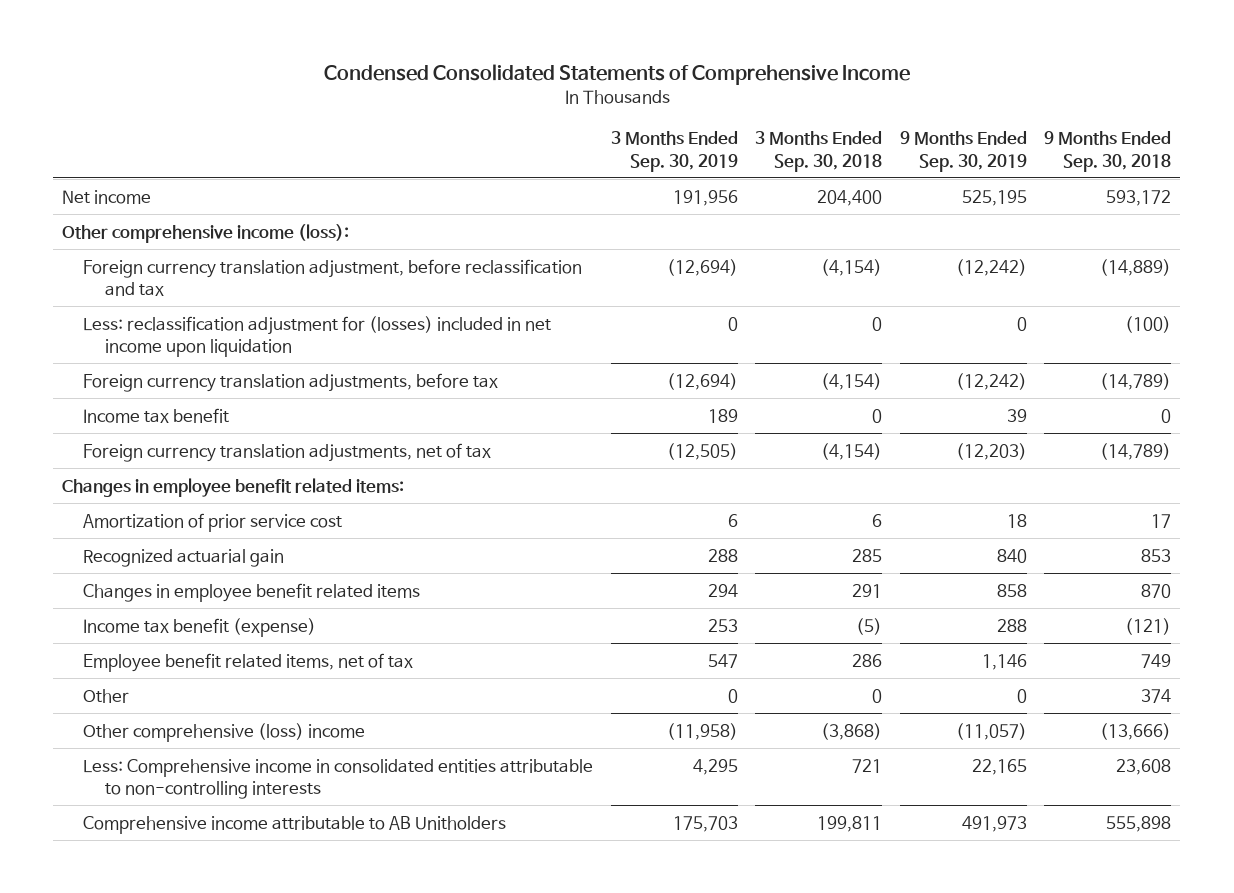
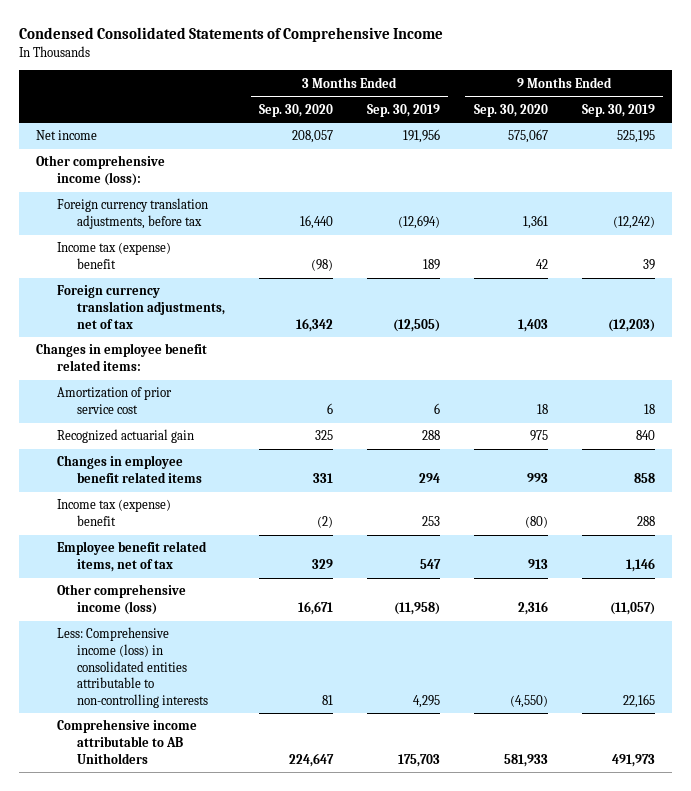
- | 3 Months Ended Sep. 30, 2019 | 3 Months Ended Sep. 30, 2018 | 9 Months Ended Sep. 30, 2019 | 9 Months Ended Sep. 30, 2018
+ | 3 Months Ended Sep. 30, 2020 | 3 Months Ended Sep. 30, 2019 | 9 Months Ended Sep. 30, 2020 | 9 Months Ended Sep. 30, 2019
- Foreign currency translation adjustment, before reclassification and tax | (12,694) | (4,154) | (12,242) | (14,889)
- Less: reclassification adjustment for (losses) included in net income upon liquidation | 0 | 0 | 0 | (100)
- Income tax benefit | 189 | 0 | 39 | 0
+ Income tax (expense) benefit | (98) | 189 | 42 | 39
- Income tax benefit (expense) | 253 | (5) | 288 | (121)
+ Income tax (expense) benefit | (2) | 253 | (80) | 288
- Other | 0 | 0 | 0 | 374
- Other comprehensive (loss) income | (11,958) | (3,868) | (11,057) | (13,666)
- Less: Comprehensive income in consolidated entities attributable to non-controlling interests | 4,295 | 721 | 22,165 | 23,608
+ Other comprehensive income (loss) | 16,671 | (11,958) | 2,316 | (11,057)
+ Less: Comprehensive income (loss) in consolidated entities attributable to non-controlling interests | 81 | 4,295 | (4,550) | 22,165

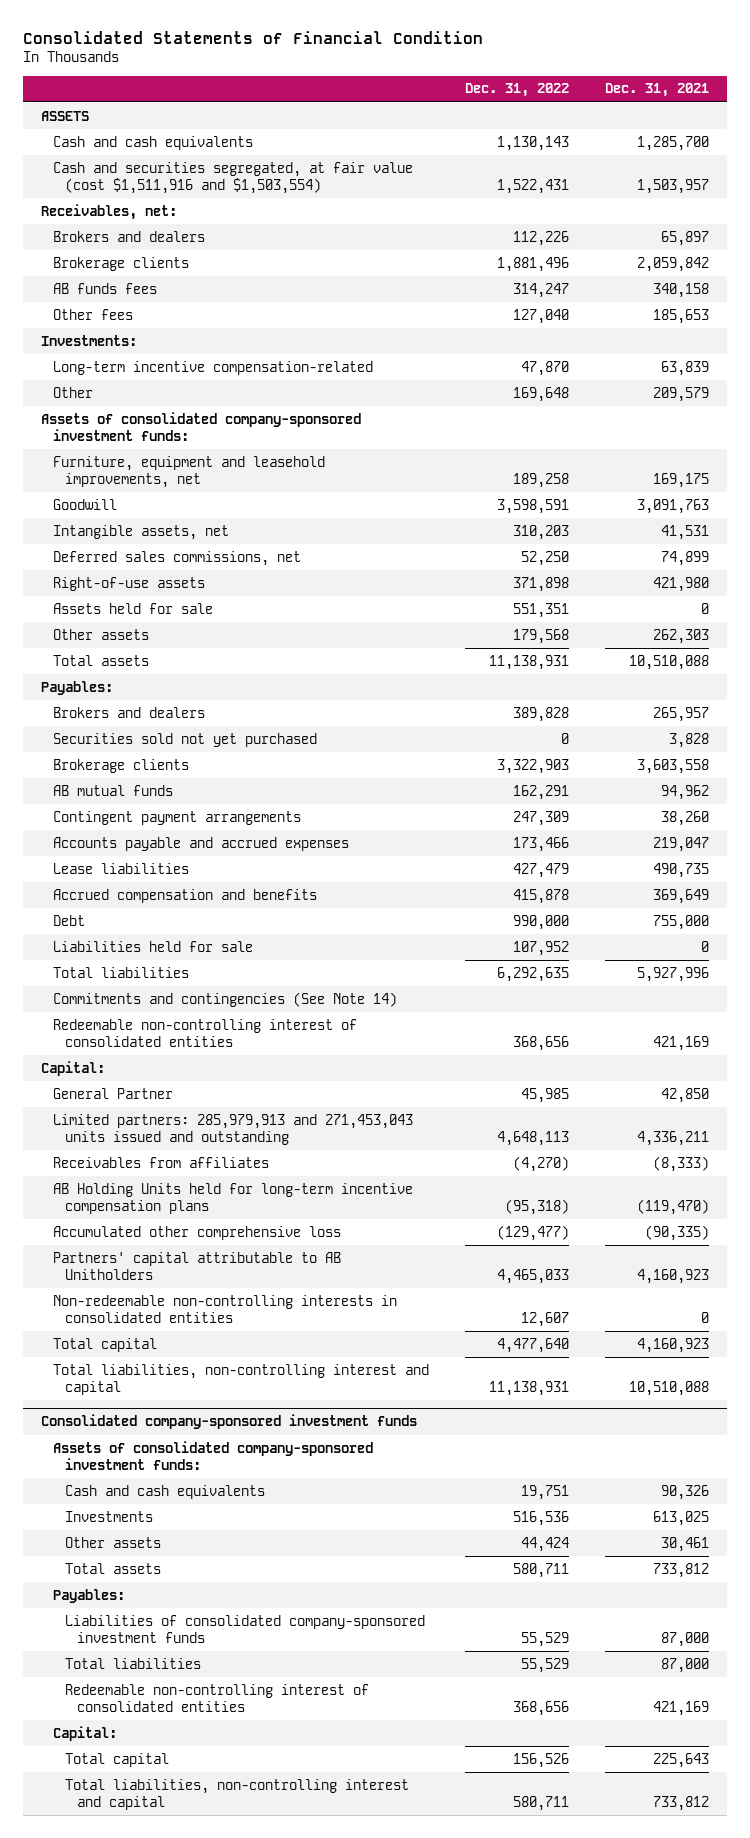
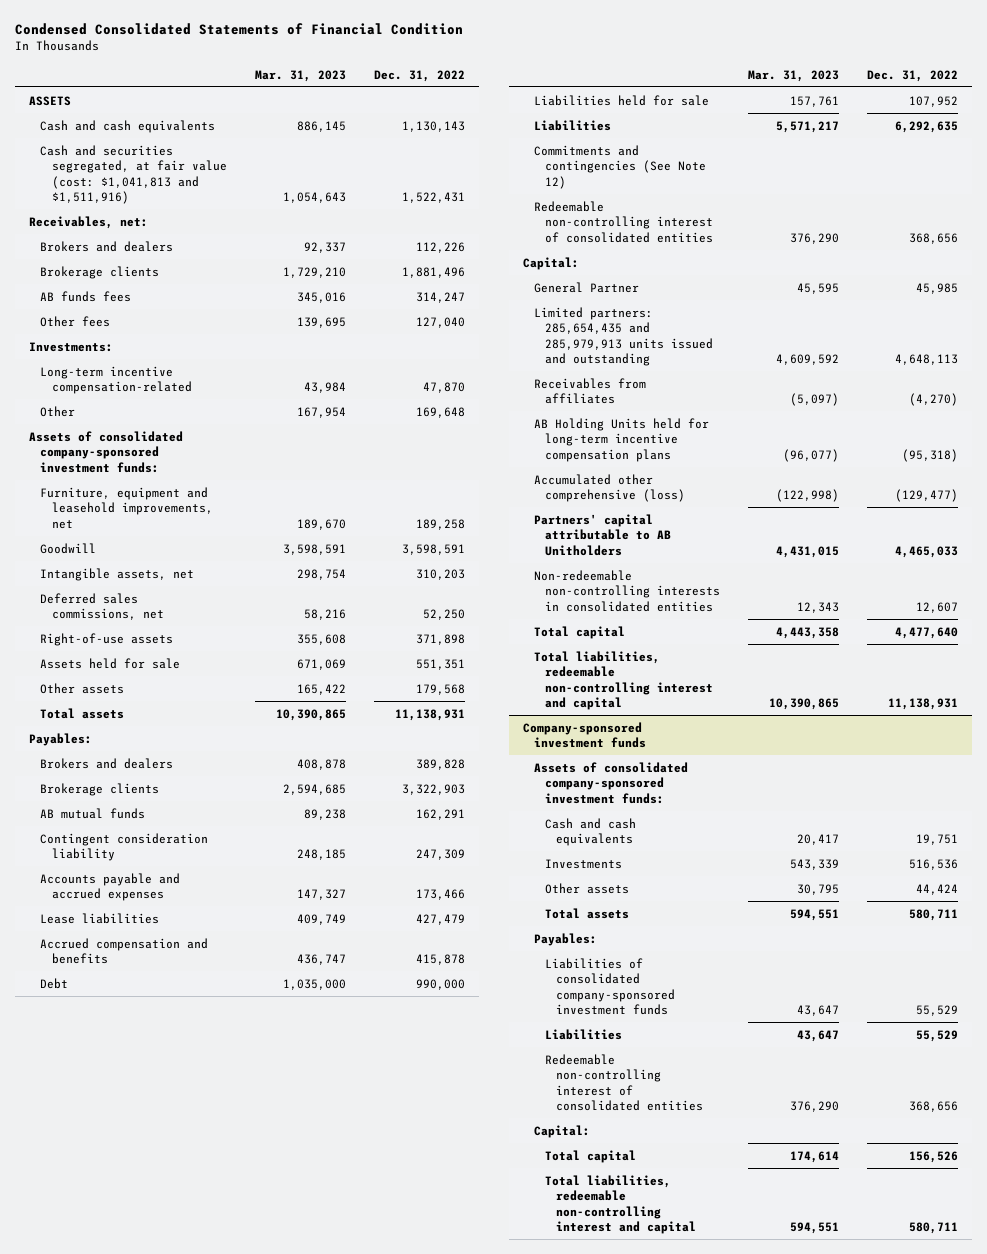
- Consolidated Statements of Financial Condition
+ Condensed Consolidated Statements of Financial Condition
- | Dec. 31, 2022 | Dec. 31, 2021
+ | Mar. 31, 2023 | Dec. 31, 2022
- Cash and securities segregated, at fair value (cost $1,511,916 and $1,503,554) | 1,522,431 | 1,503,957
+ Cash and securities segregated, at fair value (cost: $1,041,813 and $1,511,916) | 1,054,643 | 1,522,431
- Securities sold not yet purchased | 0 | 3,828
- Contingent payment arrangements | 247,309 | 38,260
+ Contingent consideration liability | 248,185 | 247,309
- Total liabilities | 6,292,635 | 5,927,996
- Commitments and contingencies (See Note 14)
+ Liabilities | 5,571,217 | 6,292,635
+ Commitments and contingencies (See Note 12)
- Limited partners: 285,979,913 and 271,453,043 units issued and outstanding | 4,648,113 | 4,336,211
+ Limited partners: 285,654,435 and 285,979,913 units issued and outstanding | 4,609,592 | 4,648,113
- Accumulated other comprehensive loss | (129,477) | (90,335)
+ Accumulated other comprehensive (loss) | (122,998) | (129,477)
- Total liabilities, non-controlling interest and capital | 11,138,931 | 10,510,088
- Consolidated company-sponsored investment funds
+ Total liabilities, redeemable non-controlling interest and capital | 10,390,865 | 11,138,931
+ Company-sponsored investment funds
- Total liabilities | 55,529 | 87,000
+ Liabilities | 43,647 | 55,529
- Total liabilities, non-controlling interest and capital | 580,711 | 733,812
+ Total liabilities, redeemable non-controlling interest and capital | 594,551 | 580,711

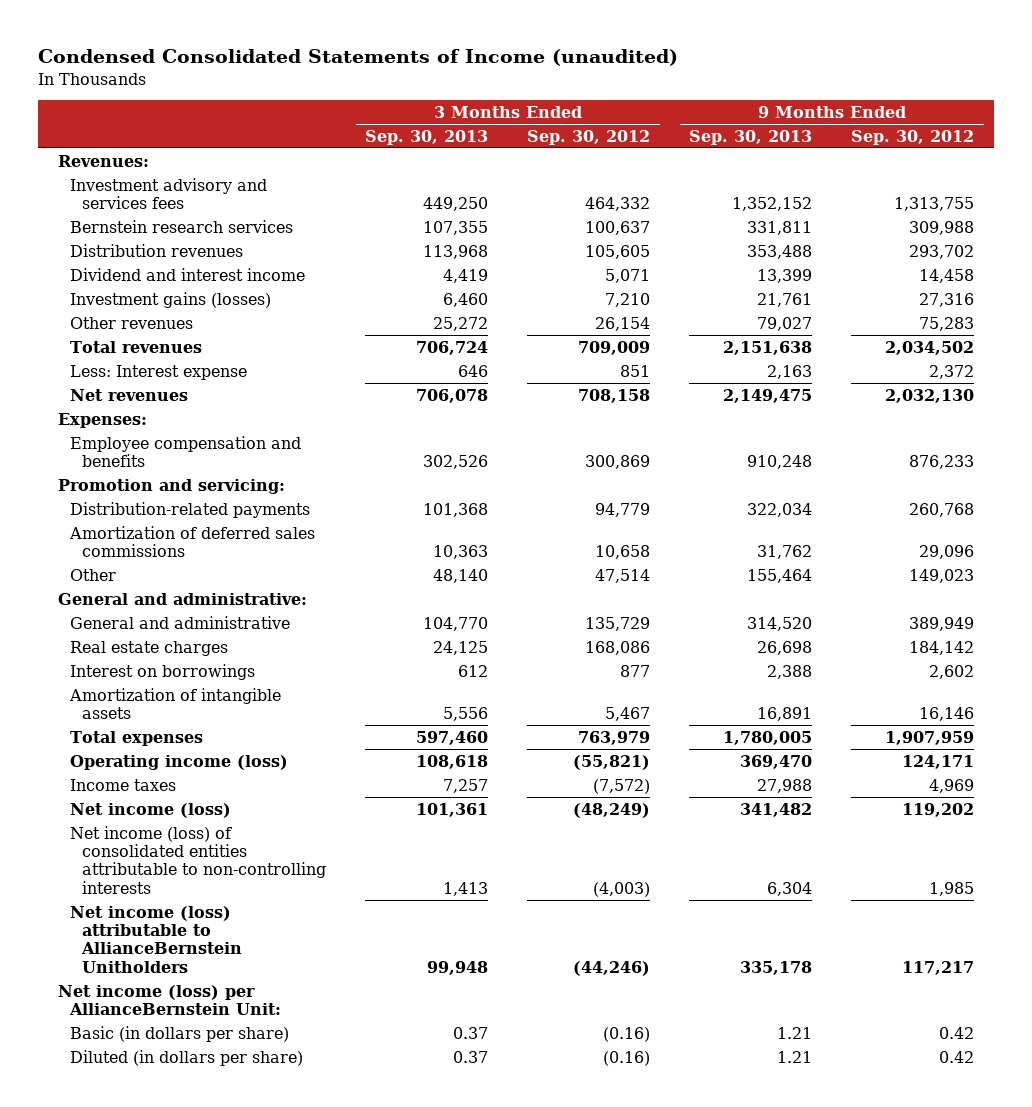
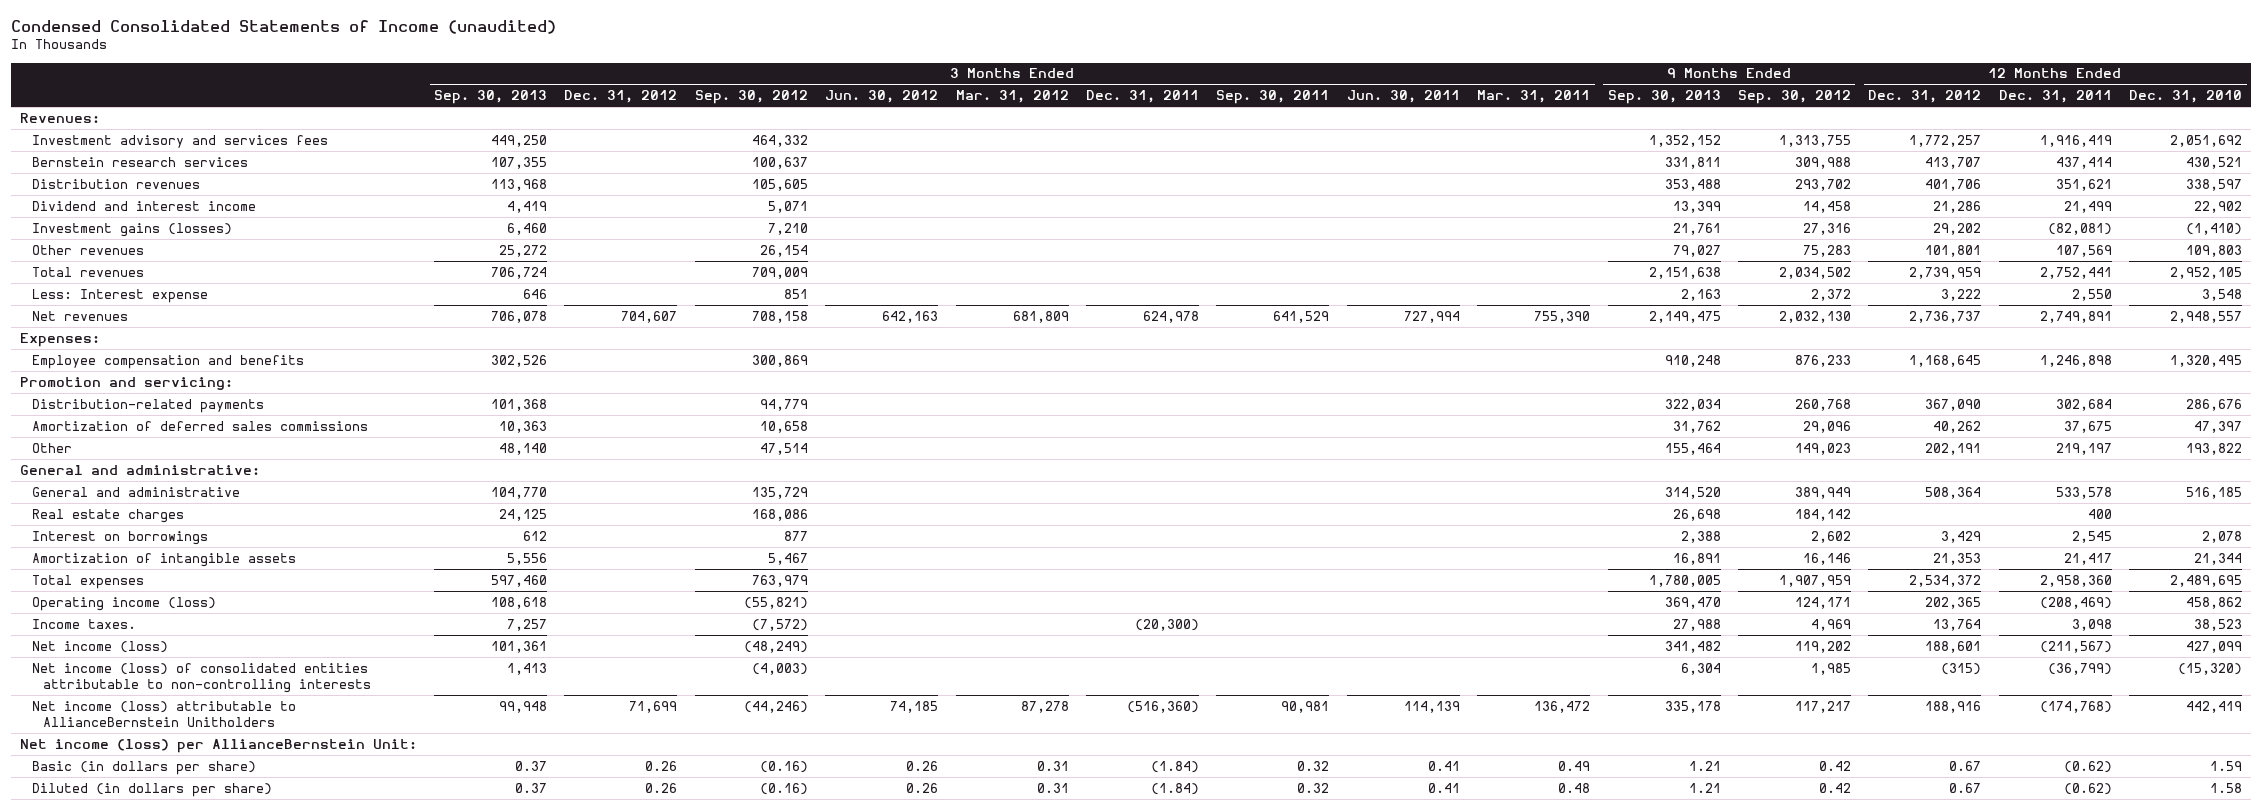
- | 3 Months Ended Sep. 30, 2013 | 3 Months Ended Sep. 30, 2012 | 9 Months Ended Sep. 30, 2013 | 9 Months Ended Sep. 30, 2012
+ | 3 Months Ended Sep. 30, 2013 | 3 Months Ended Dec. 31, 2012 | 3 Months Ended Sep. 30, 2012 | 3 Months Ended Jun. 30, 2012 | 3 Months Ended Mar. 31, 2012 | 3 Months Ended Dec. 31, 2011 | 3 Months Ended Sep. 30, 2011 | 3 Months Ended Jun. 30, 2011 | 3 Months Ended Mar. 31, 2011 | 9 Months Ended Sep. 30, 2013 | 9 Months Ended Sep. 30, 2012 | 12 Months Ended Dec. 31, 2012 | 12 Months Ended Dec. 31, 2011 | 12 Months Ended Dec. 31, 2010
- Income taxes | 7,257 | (7,572) | 27,988 | 4,969
+ Income taxes. | 7,257 | | (7,572) | | | (20,300) | | | | 27,988 | 4,969 | 13,764 | 3,098 | 38,523

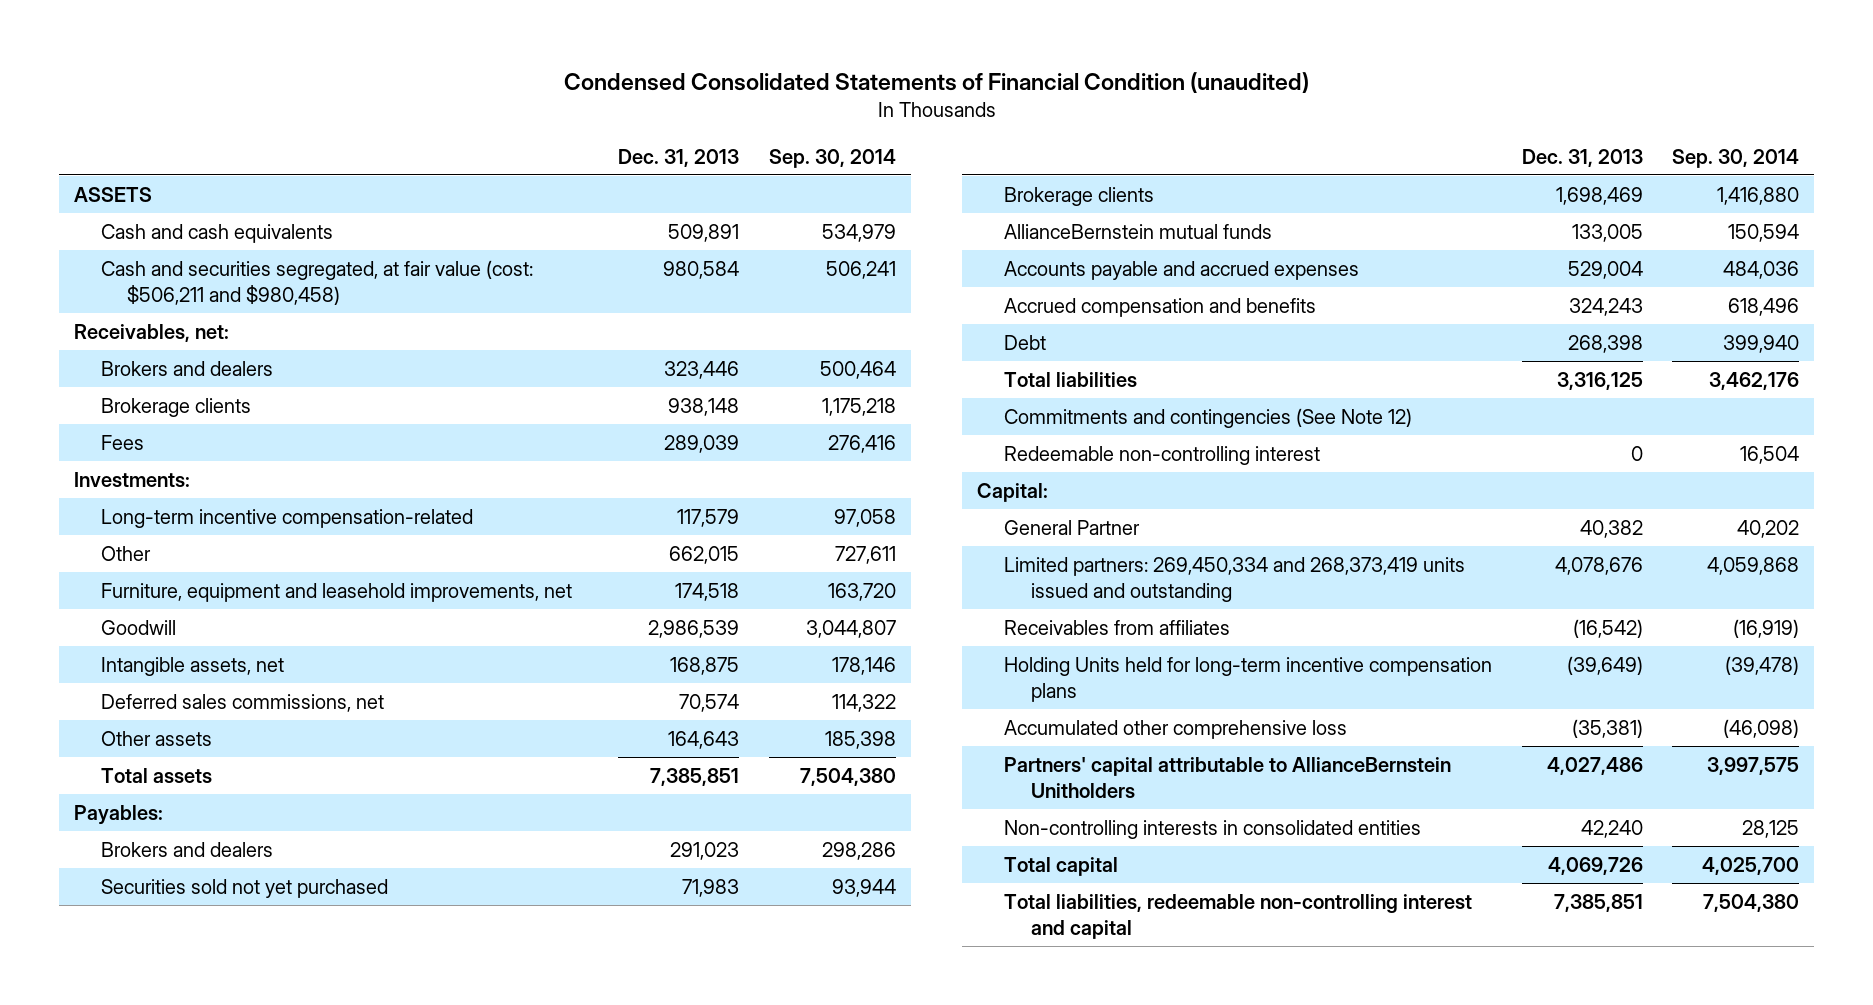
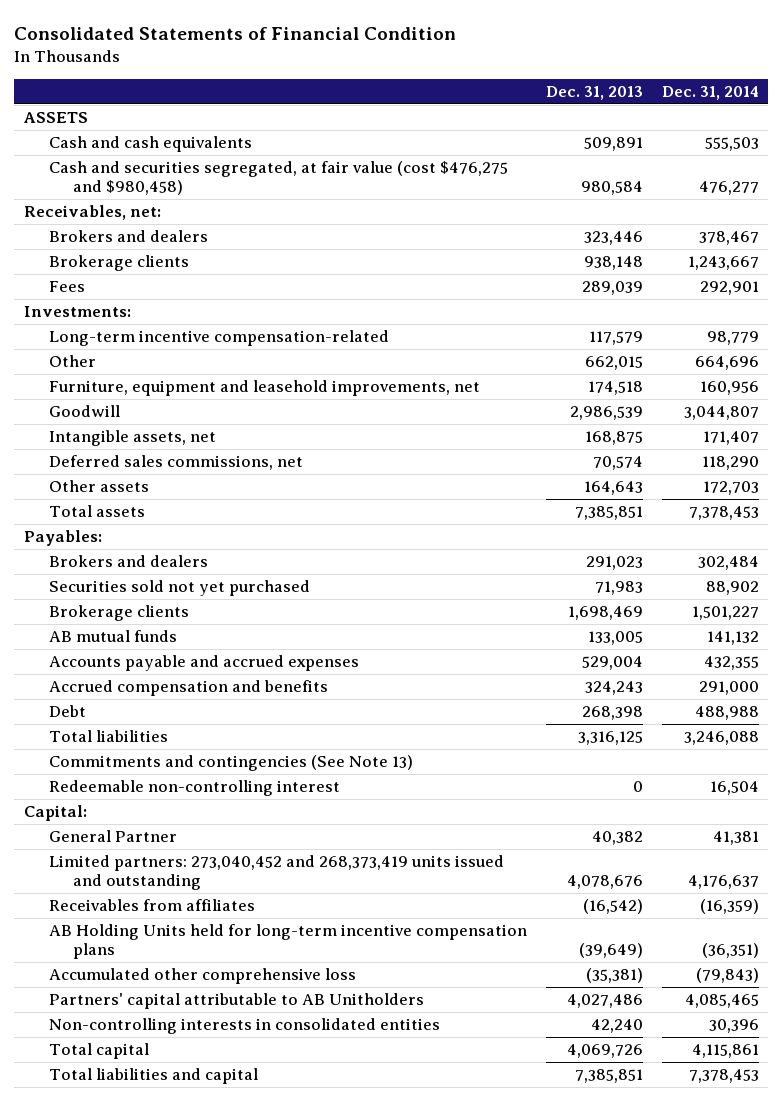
- Condensed Consolidated Statements of Financial Condition (unaudited)
+ Consolidated Statements of Financial Condition
- | Dec. 31, 2013 | Sep. 30, 2014
+ | Dec. 31, 2013 | Dec. 31, 2014
- Cash and securities segregated, at fair value (cost: $506,211 and $980,458) | 980,584 | 506,241
+ Cash and securities segregated, at fair value (cost $476,275 and $980,458) | 980,584 | 476,277
- AllianceBernstein mutual funds | 133,005 | 150,594
+ AB mutual funds | 133,005 | 141,132
- Commitments and contingencies (See Note 12)
+ Commitments and contingencies (See Note 13)
- Limited partners: 269,450,334 and 268,373,419 units issued and outstanding | 4,078,676 | 4,059,868
+ Limited partners: 273,040,452 and 268,373,419 units issued and outstanding | 4,078,676 | 4,176,637
- Holding Units held for long-term incentive compensation plans | (39,649) | (39,478)
+ AB Holding Units held for long-term incentive compensation plans | (39,649) | (36,351)
- Partners' capital attributable to AllianceBernstein Unitholders | 4,027,486 | 3,997,575
+ Partners' capital attributable to AB Unitholders | 4,027,486 | 4,085,465
- Total liabilities, redeemable non-controlling interest and capital | 7,385,851 | 7,504,380
+ Total liabilities and capital | 7,385,851 | 7,378,453

